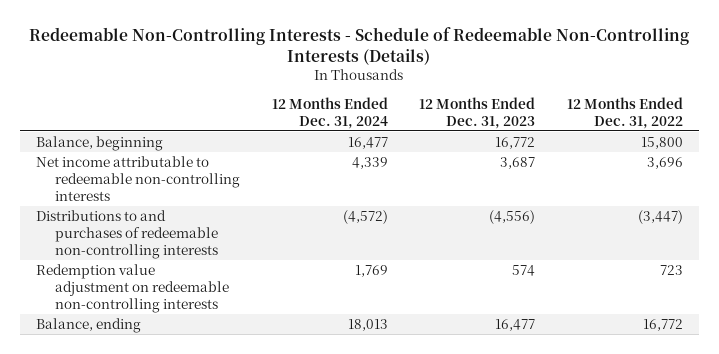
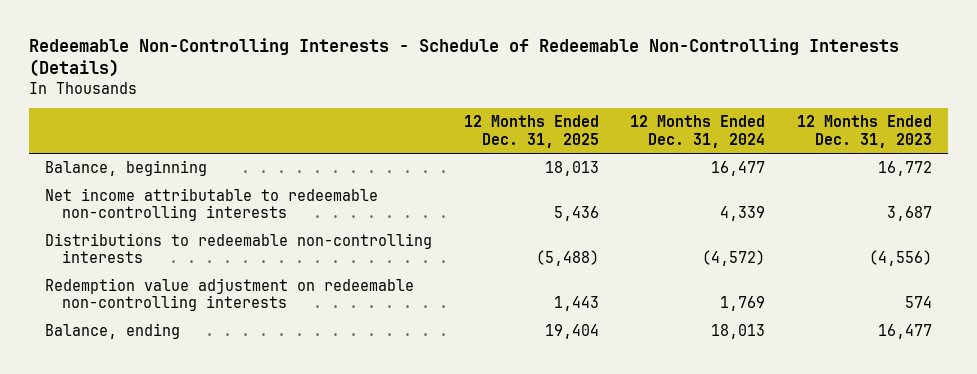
- | 12 Months Ended Dec. 31, 2024 | 12 Months Ended Dec. 31, 2023 | 12 Months Ended Dec. 31, 2022
+ | 12 Months Ended Dec. 31, 2025 | 12 Months Ended Dec. 31, 2024 | 12 Months Ended Dec. 31, 2023
- Distributions to and purchases of redeemable non-controlling interests | (4,572) | (4,556) | (3,447)
+ Distributions to redeemable non-controlling interests | (5,488) | (4,572) | (4,556)

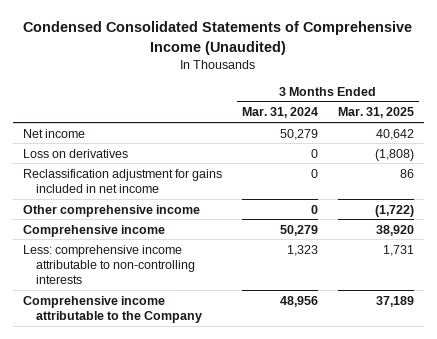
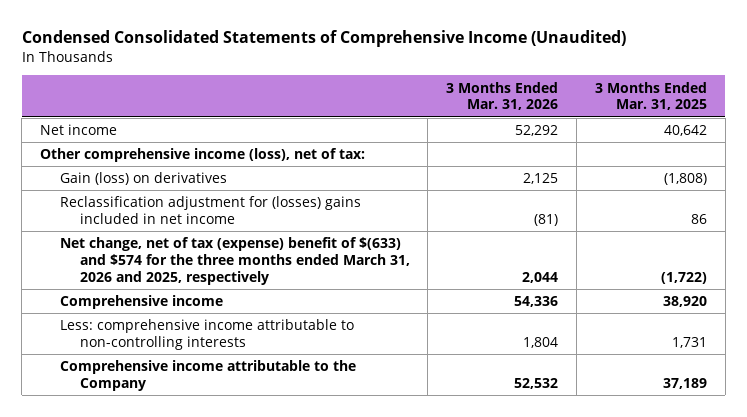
- | 3 Months Ended Mar. 31, 2024 | 3 Months Ended Mar. 31, 2025
+ | 3 Months Ended Mar. 31, 2026 | 3 Months Ended Mar. 31, 2025
- Loss on derivatives | 0 | (1,808)
- Reclassification adjustment for gains included in net income | 0 | 86
- Other comprehensive income | 0 | (1,722)
+ Other comprehensive income (loss), net of tax:
+ Gain (loss) on derivatives | 2,125 | (1,808)
+ Reclassification adjustment for (losses) gains included in net income | (81) | 86
+ Net change, net of tax (expense) benefit of $(633) and $574 for the three months ended March 31, 2026 and 2025, respectively | 2,044 | (1,722)

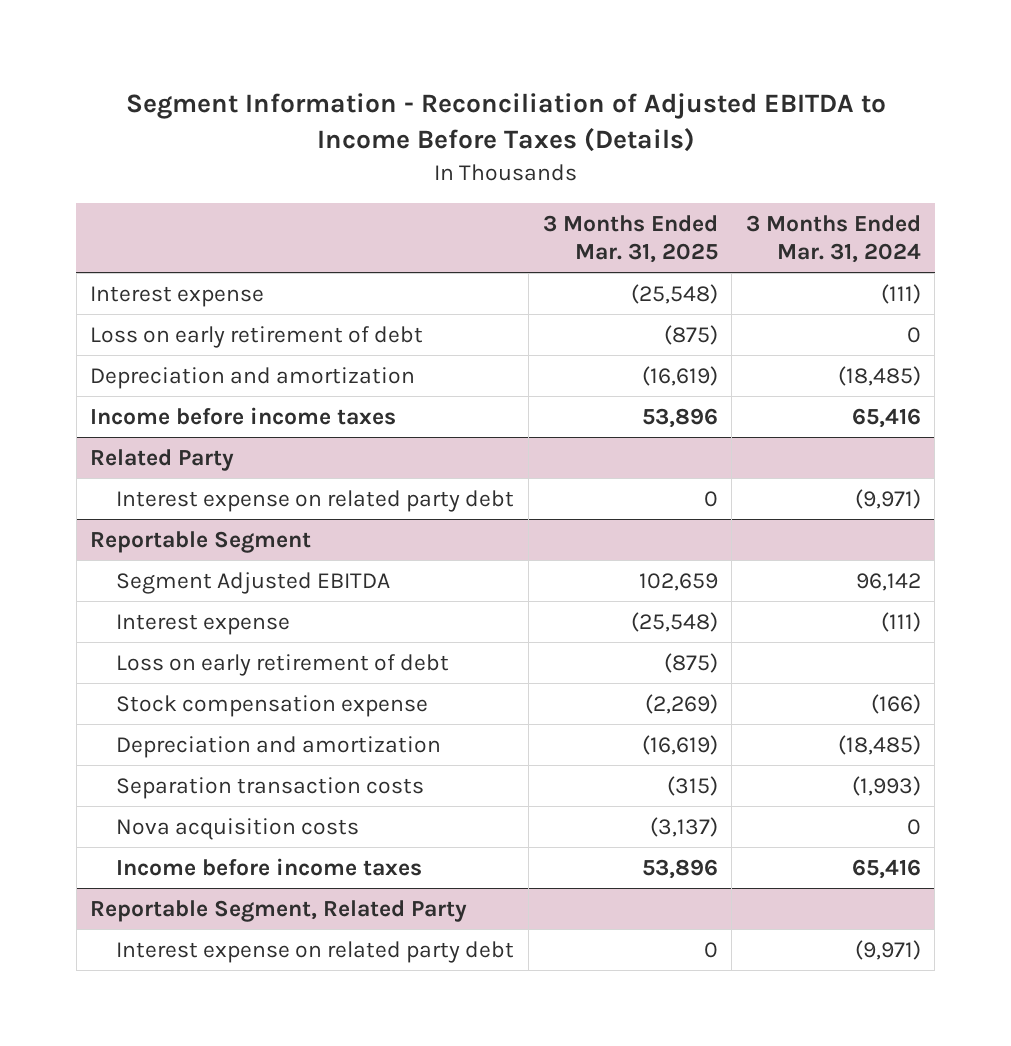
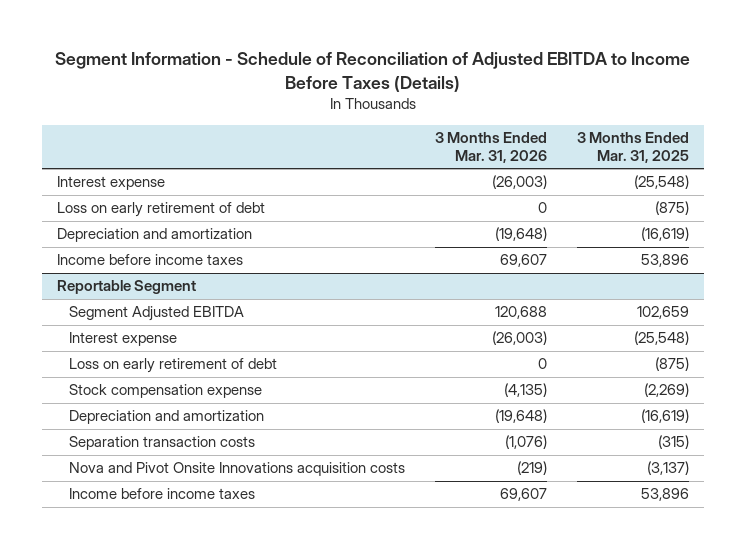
- Segment Information - Reconciliation of Adjusted EBITDA to Income Before Taxes (Details)
+ Segment Information - Schedule of Reconciliation of Adjusted EBITDA to Income Before Taxes (Details)
- | 3 Months Ended Mar. 31, 2025 | 3 Months Ended Mar. 31, 2024
+ | 3 Months Ended Mar. 31, 2026 | 3 Months Ended Mar. 31, 2025
- Related Party
- Interest expense on related party debt | 0 | (9,971)
@ Reportable Segment
- Nova acquisition costs | (3,137) | 0
+ Nova and Pivot Onsite Innovations acquisition costs | (219) | (3,137)
- Reportable Segment, Related Party
- Interest expense on related party debt | 0 | (9,971)

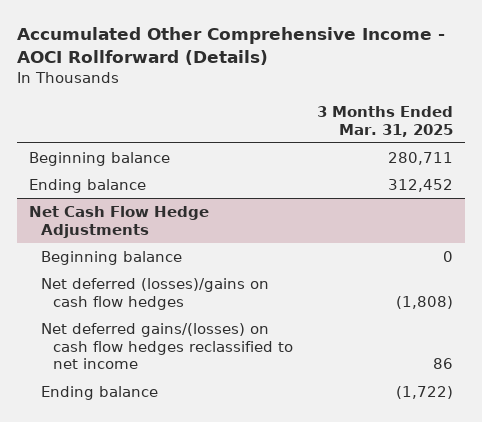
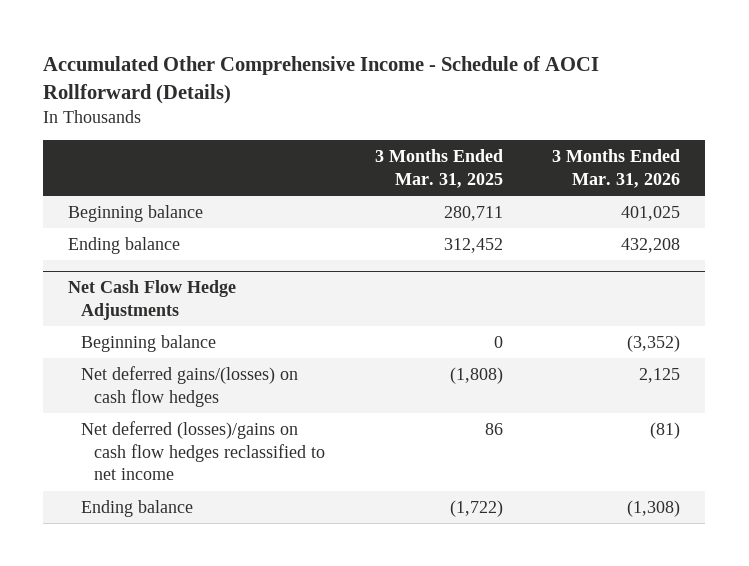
- Accumulated Other Comprehensive Income - AOCI Rollforward (Details)
+ Accumulated Other Comprehensive Income - Schedule of AOCI Rollforward (Details)
- | 3 Months Ended Mar. 31, 2025
+ | 3 Months Ended Mar. 31, 2025 | 3 Months Ended Mar. 31, 2026
@ Net Cash Flow Hedge Adjustments
- Net deferred (losses)/gains on cash flow hedges | (1,808)
- Net deferred gains/(losses) on cash flow hedges reclassified to net income | 86
+ Net deferred gains/(losses) on cash flow hedges | (1,808) | 2,125
+ Net deferred (losses)/gains on cash flow hedges reclassified to net income | 86 | (81)

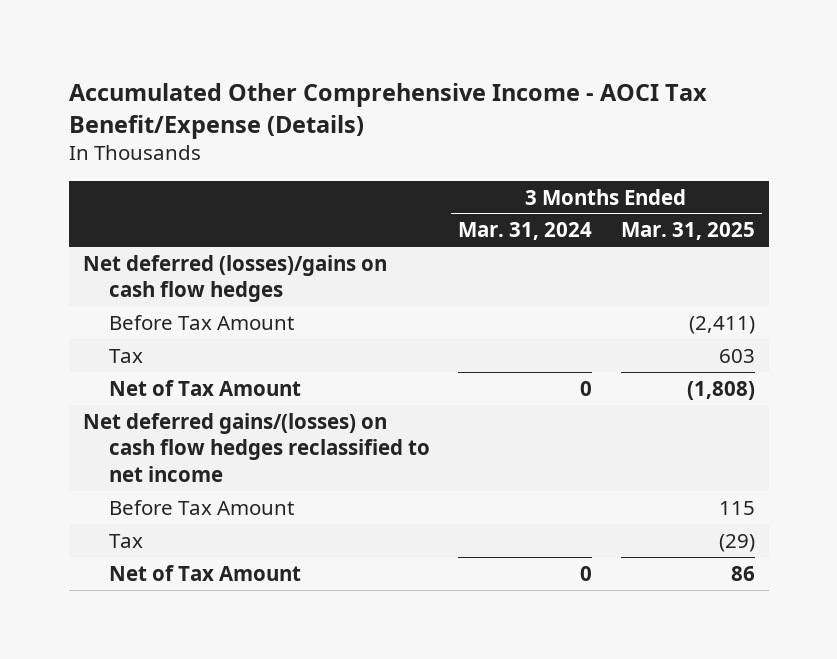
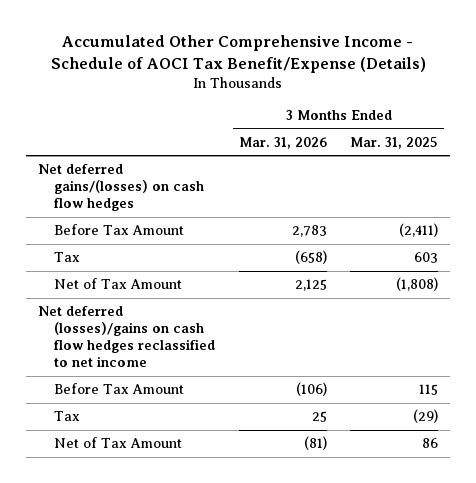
- Accumulated Other Comprehensive Income - AOCI Tax Benefit/Expense (Details)
+ Accumulated Other Comprehensive Income - Schedule of AOCI Tax Benefit/Expense (Details)
- | 3 Months Ended Mar. 31, 2024 | 3 Months Ended Mar. 31, 2025
+ | 3 Months Ended Mar. 31, 2026 | 3 Months Ended Mar. 31, 2025
- Net deferred (losses)/gains on cash flow hedges
+ Net deferred gains/(losses) on cash flow hedges
- Net deferred gains/(losses) on cash flow hedges reclassified to net income
+ Net deferred (losses)/gains on cash flow hedges reclassified to net income

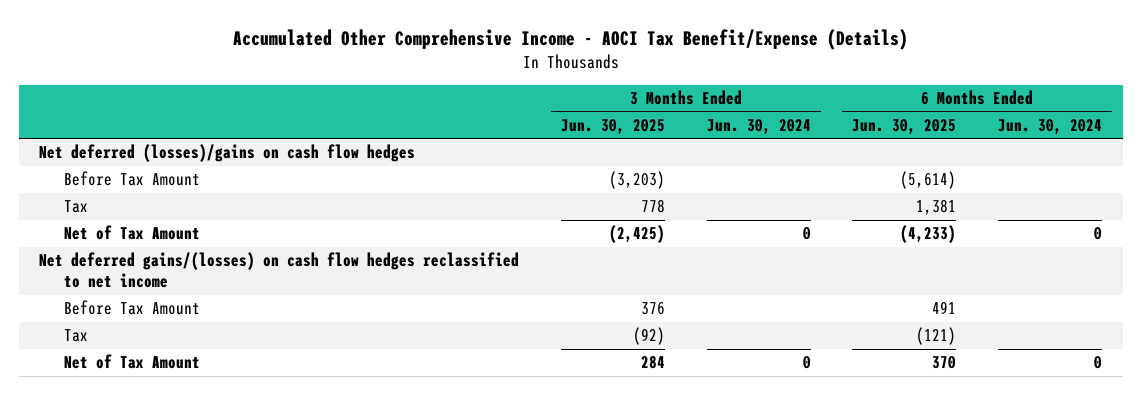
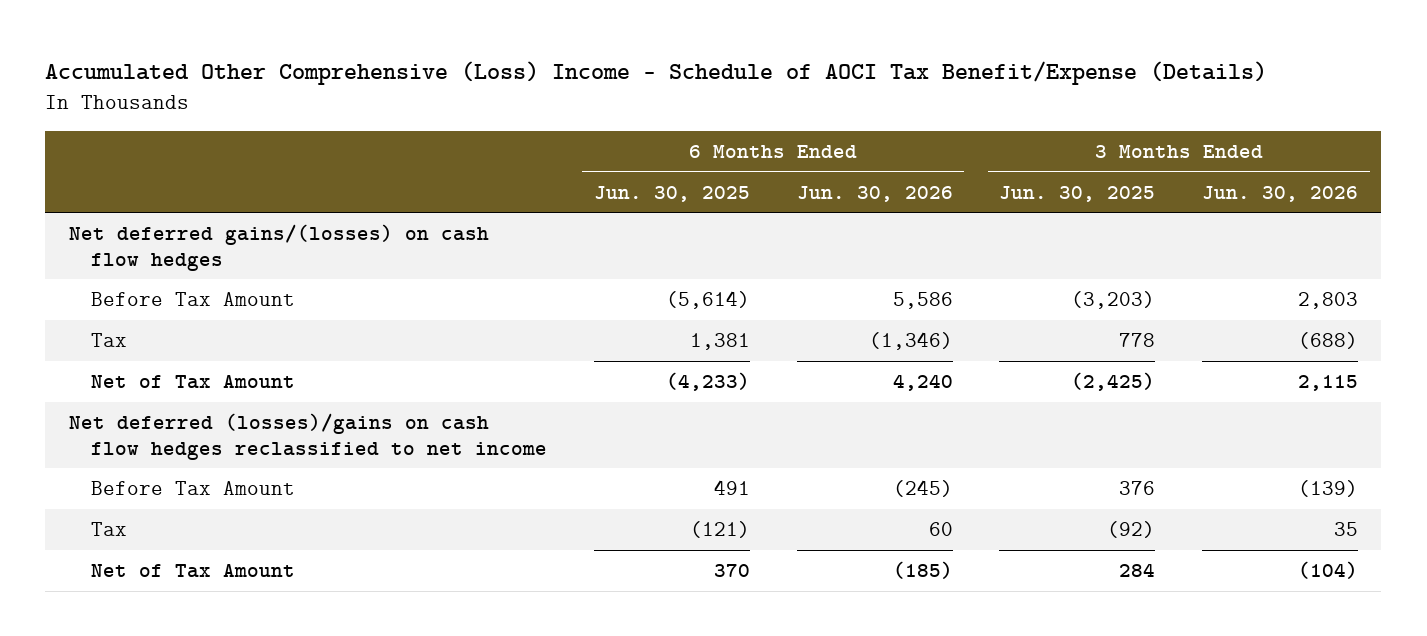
- Accumulated Other Comprehensive Income - AOCI Tax Benefit/Expense (Details)
+ Accumulated Other Comprehensive (Loss) Income - Schedule of AOCI Tax Benefit/Expense (Details)
- | 3 Months Ended Jun. 30, 2025 | 3 Months Ended Jun. 30, 2024 | 6 Months Ended Jun. 30, 2025 | 6 Months Ended Jun. 30, 2024
+ | 6 Months Ended Jun. 30, 2025 | 6 Months Ended Jun. 30, 2026 | 3 Months Ended Jun. 30, 2025 | 3 Months Ended Jun. 30, 2026
- Net deferred (losses)/gains on cash flow hedges
+ Net deferred gains/(losses) on cash flow hedges
- Net deferred gains/(losses) on cash flow hedges reclassified to net income
+ Net deferred (losses)/gains on cash flow hedges reclassified to net income

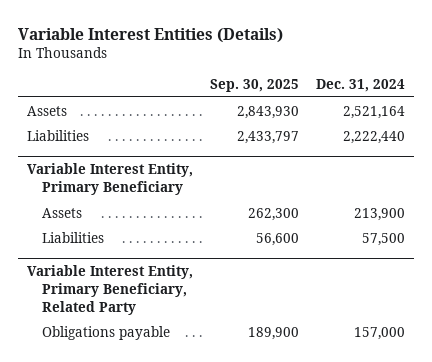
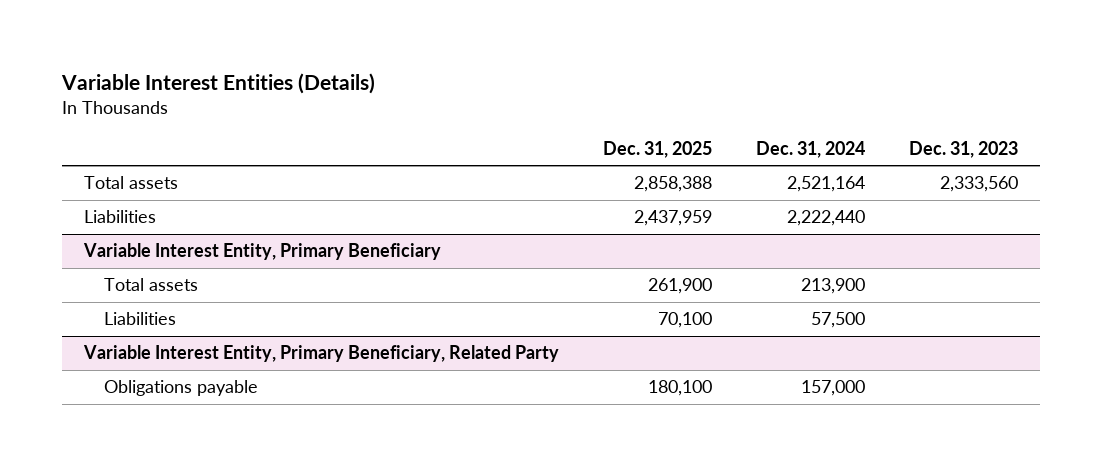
- | Sep. 30, 2025 | Dec. 31, 2024
+ | Dec. 31, 2025 | Dec. 31, 2024 | Dec. 31, 2023
- Assets | 2,843,930 | 2,521,164
+ Total assets | 2,858,388 | 2,521,164 | 2,333,560
@ Variable Interest Entity, Primary Beneficiary
- Assets | 262,300 | 213,900
+ Total assets | 261,900 | 213,900 |

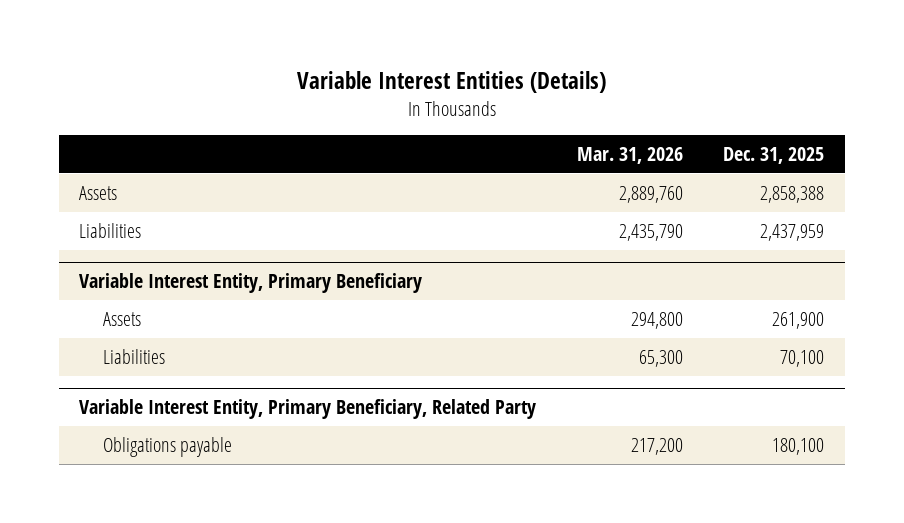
- | Dec. 31, 2025 | Dec. 31, 2024 | Dec. 31, 2023
+ | Mar. 31, 2026 | Dec. 31, 2025
- Total assets | 2,858,388 | 2,521,164 | 2,333,560
+ Assets | 2,889,760 | 2,858,388
@ Variable Interest Entity, Primary Beneficiary
- Total assets | 261,900 | 213,900 |
+ Assets | 294,800 | 261,900

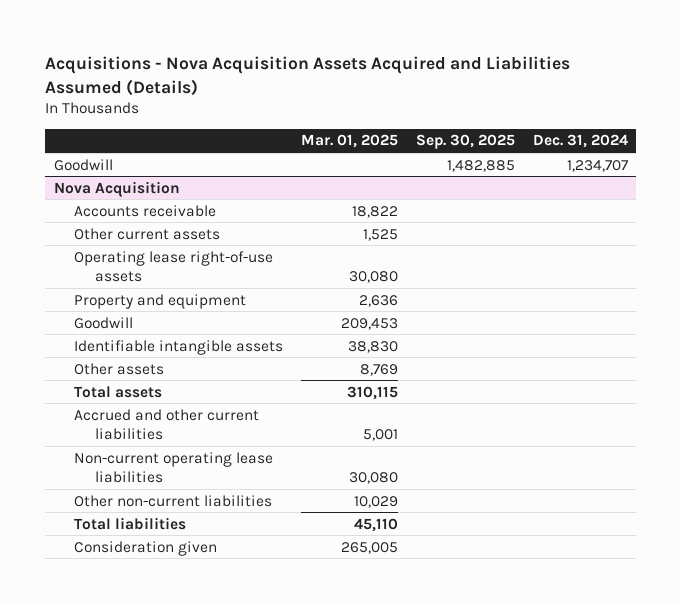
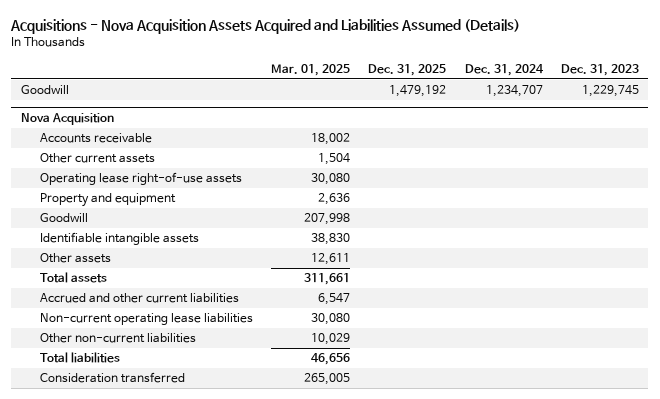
- | Mar. 01, 2025 | Sep. 30, 2025 | Dec. 31, 2024
+ | Mar. 01, 2025 | Dec. 31, 2025 | Dec. 31, 2024 | Dec. 31, 2023
@ Nova Acquisition
- Accounts receivable | 18,822 | |
- Other current assets | 1,525 | |
+ Accounts receivable | 18,002 | | |
+ Other current assets | 1,504 | | |
- Goodwill | 209,453 | |
+ Goodwill | 207,998 | | |
- Other assets | 8,769 | |
- Total assets | 310,115 | |
- Accrued and other current liabilities | 5,001 | |
+ Other assets | 12,611 | | |
+ Total assets | 311,661 | | |
+ Accrued and other current liabilities | 6,547 | | |
- Total liabilities | 45,110 | |
- Consideration given | 265,005 | |
+ Total liabilities | 46,656 | | |
+ Consideration transferred | 265,005 | | |

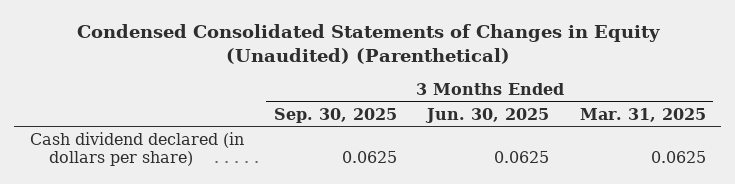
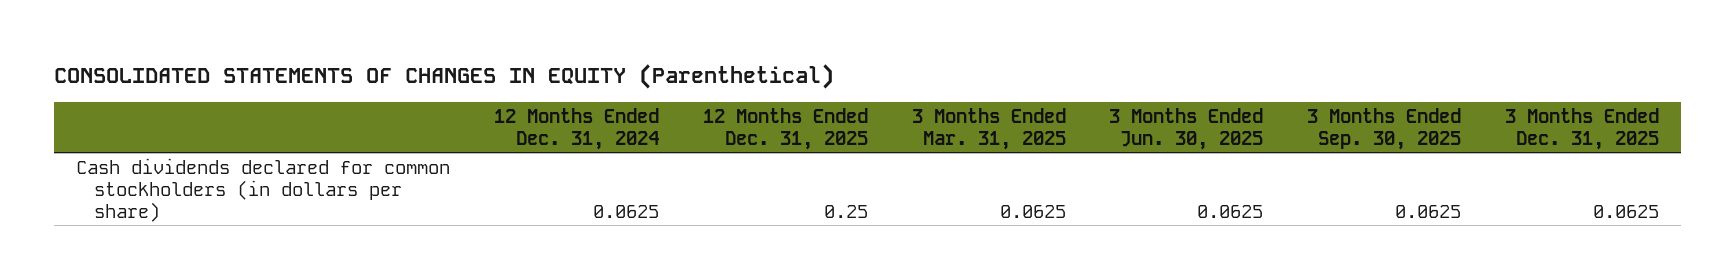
- Condensed Consolidated Statements of Changes in Equity (Unaudited) (Parenthetical)
+ CONSOLIDATED STATEMENTS OF CHANGES IN EQUITY (Parenthetical)
- | 3 Months Ended Sep. 30, 2025 | 3 Months Ended Jun. 30, 2025 | 3 Months Ended Mar. 31, 2025
+ | 12 Months Ended Dec. 31, 2024 | 12 Months Ended Dec. 31, 2025 | 3 Months Ended Mar. 31, 2025 | 3 Months Ended Jun. 30, 2025 | 3 Months Ended Sep. 30, 2025 | 3 Months Ended Dec. 31, 2025
- Cash dividend declared (in dollars per share) | 0.0625 | 0.0625 | 0.0625
+ Cash dividends declared for common stockholders (in dollars per share) | 0.0625 | 0.25 | 0.0625 | 0.0625 | 0.0625 | 0.0625

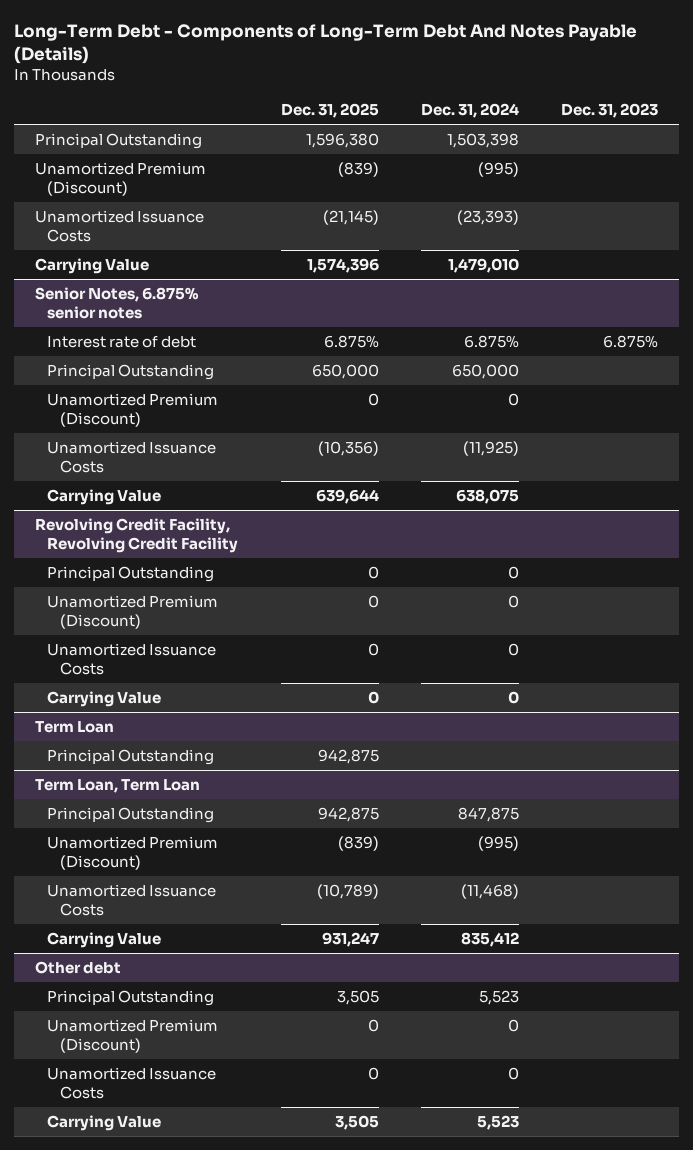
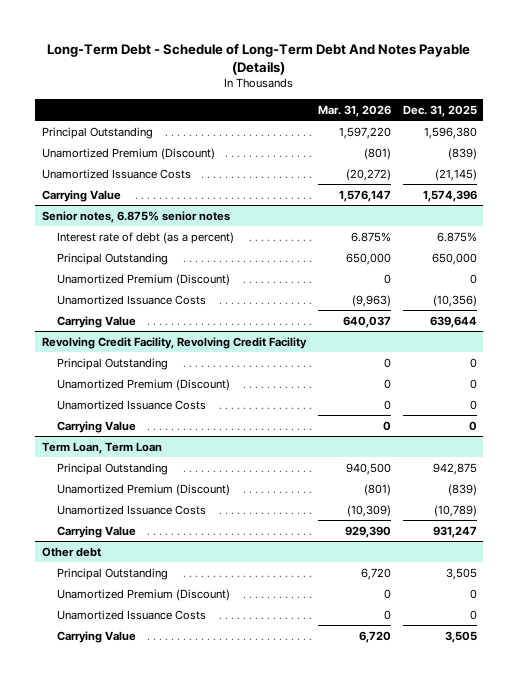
- Long-Term Debt - Components of Long-Term Debt And Notes Payable (Details)
+ Long-Term Debt - Schedule of Long-Term Debt And Notes Payable (Details)
- | Dec. 31, 2025 | Dec. 31, 2024 | Dec. 31, 2023
+ | Mar. 31, 2026 | Dec. 31, 2025
- Senior Notes, 6.875% senior notes
- Interest rate of debt | 6.875% | 6.875% | 6.875%
+ Senior notes, 6.875% senior notes
+ Interest rate of debt (as a percent) | 6.875% | 6.875%
- Term Loan
- Principal Outstanding | 942,875 | |

